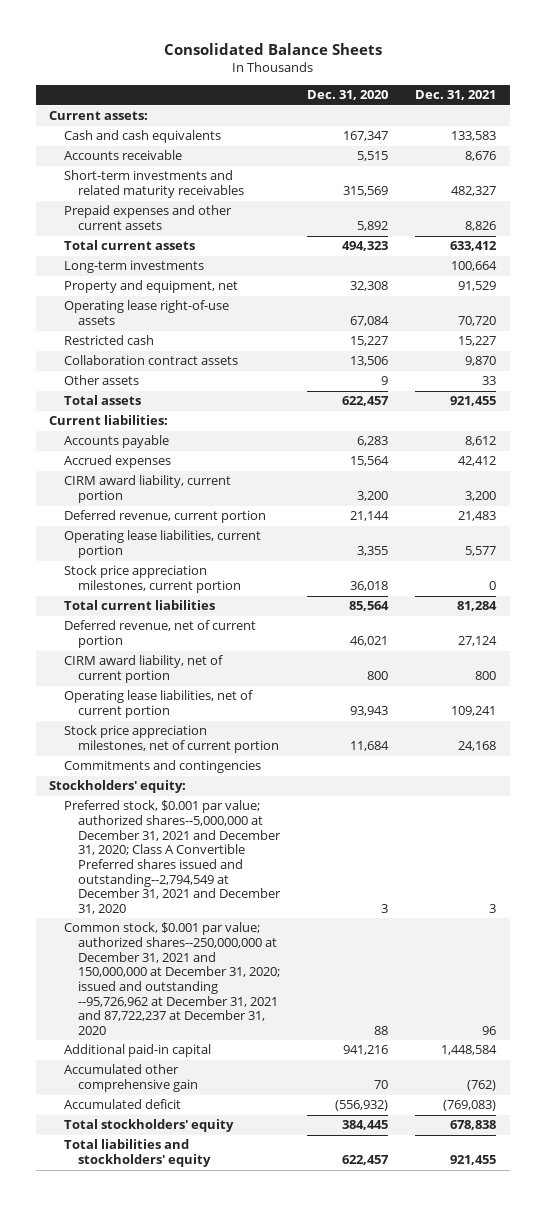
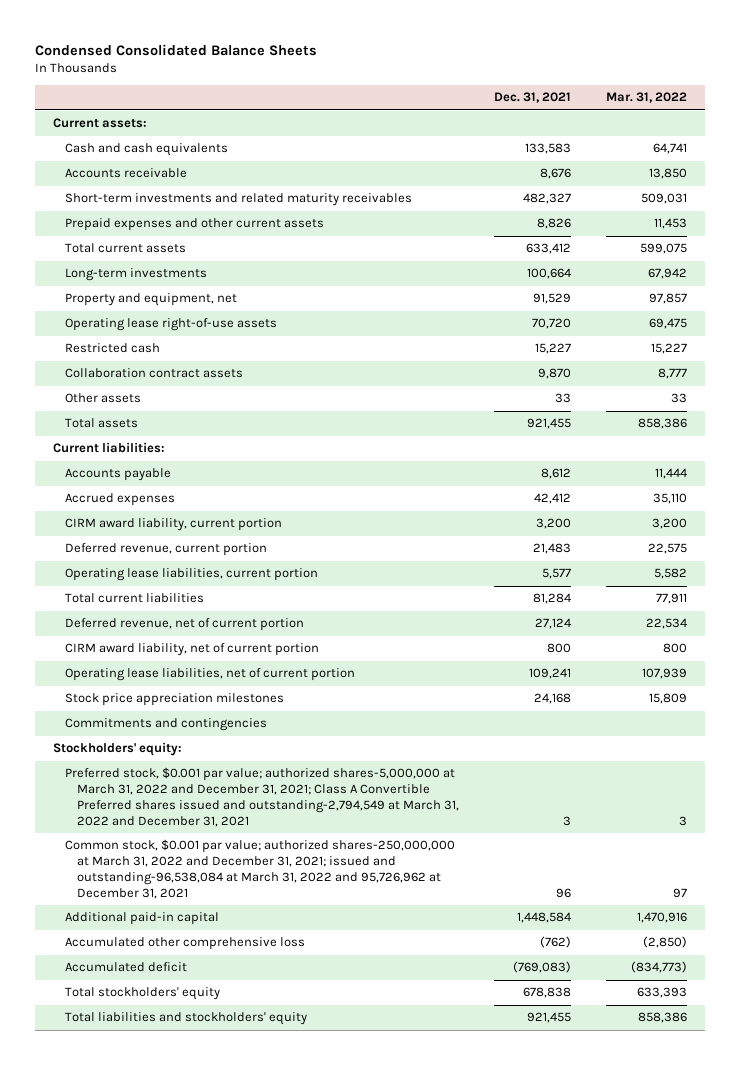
- Consolidated Balance Sheets
+ Condensed Consolidated Balance Sheets
- | Dec. 31, 2020 | Dec. 31, 2021
+ | Dec. 31, 2021 | Mar. 31, 2022
- Stock price appreciation milestones, current portion | 36,018 | 0
- Stock price appreciation milestones, net of current portion | 11,684 | 24,168
+ Stock price appreciation milestones | 24,168 | 15,809
- Preferred stock, $0.001 par value; authorized shares--5,000,000 at December 31, 2021 and December 31, 2020; Class A Convertible Preferred shares issued and outstanding--2,794,549 at December 31, 2021 and December 31, 2020 | 3 | 3
- Common stock, $0.001 par value; authorized shares--250,000,000 at December 31, 2021 and 150,000,000 at December 31, 2020; issued and outstanding --95,726,962 at December 31, 2021 and 87,722,237 at December 31, 2020 | 88 | 96
+ Preferred stock, $0.001 par value; authorized shares-5,000,000 at March 31, 2022 and December 31, 2021; Class A Convertible Preferred shares issued and outstanding-2,794,549 at March 31, 2022 and December 31, 2021 | 3 | 3
+ Common stock, $0.001 par value; authorized shares-250,000,000 at March 31, 2022 and December 31, 2021; issued and outstanding-96,538,084 at March 31, 2022 and 95,726,962 at December 31, 2021 | 96 | 97
- Accumulated other comprehensive gain | 70 | (762)
+ Accumulated other comprehensive loss | (762) | (2,850)

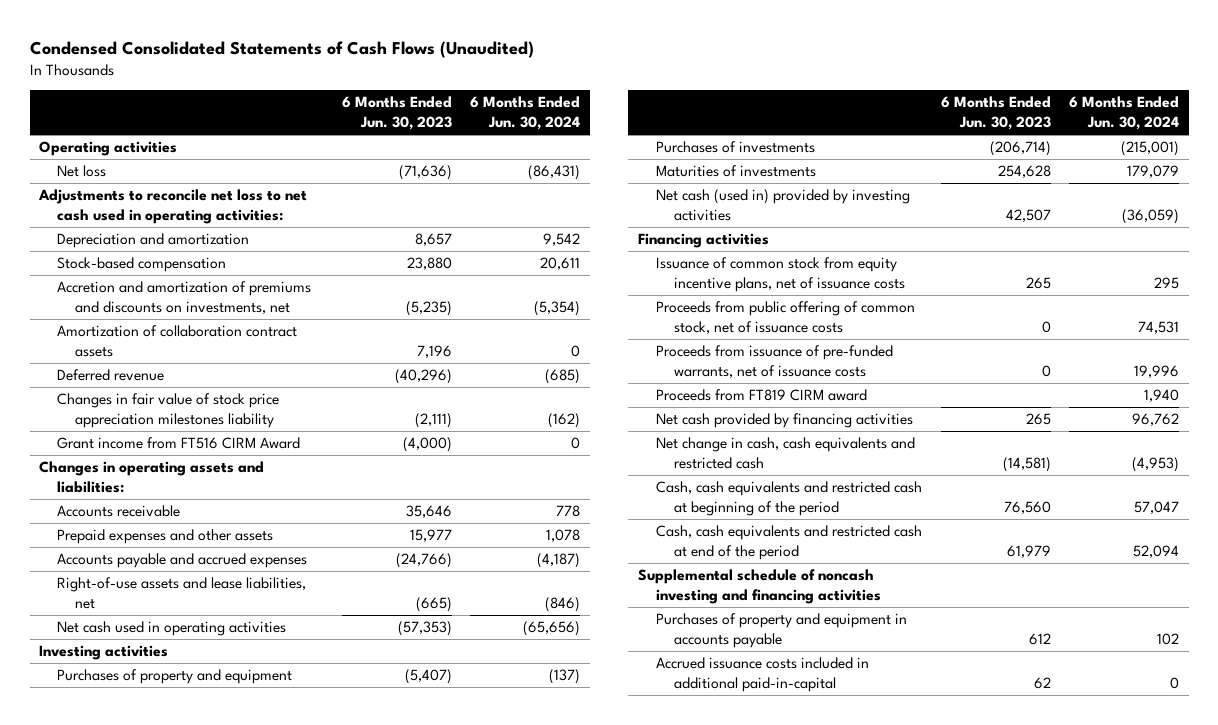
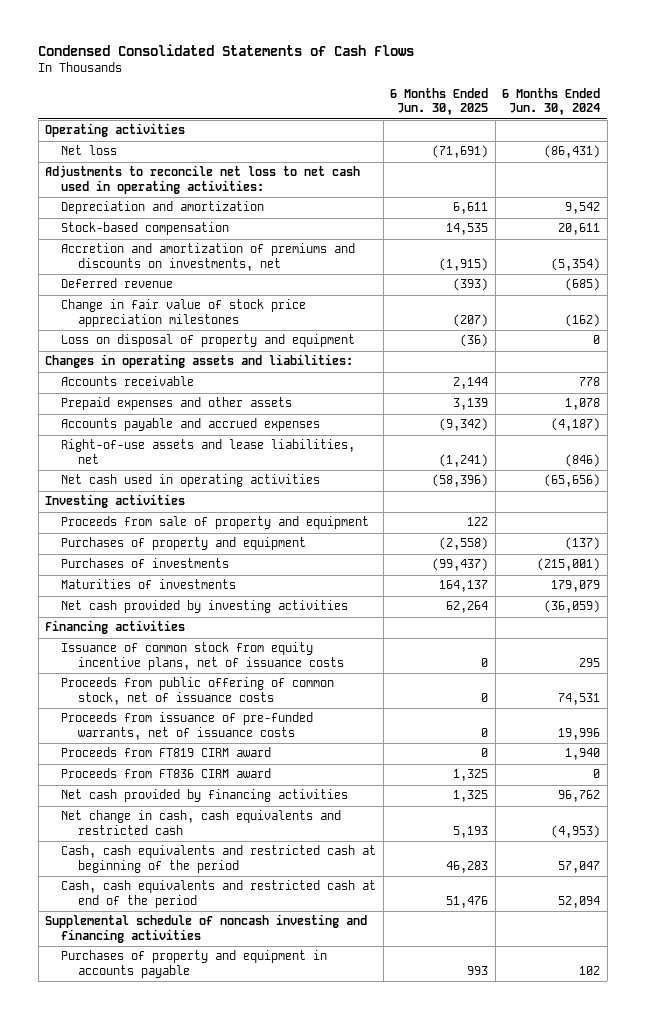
- Condensed Consolidated Statements of Cash Flows (Unaudited)
+ Condensed Consolidated Statements of Cash Flows
- | 6 Months Ended Jun. 30, 2023 | 6 Months Ended Jun. 30, 2024
+ | 6 Months Ended Jun. 30, 2025 | 6 Months Ended Jun. 30, 2024
- Amortization of collaboration contract assets | 7,196 | 0
- Changes in fair value of stock price appreciation milestones liability | (2,111) | (162)
- Grant income from FT516 CIRM Award | (4,000) | 0
+ Change in fair value of stock price appreciation milestones | (207) | (162)
+ Loss on disposal of property and equipment | (36) | 0
+ Proceeds from sale of property and equipment | 122 |
- Net cash (used in) provided by investing activities | 42,507 | (36,059)
+ Net cash provided by investing activities | 62,264 | (36,059)
+ Proceeds from FT836 CIRM award | 1,325 | 0
- Accrued issuance costs included in additional paid-in-capital | 62 | 0

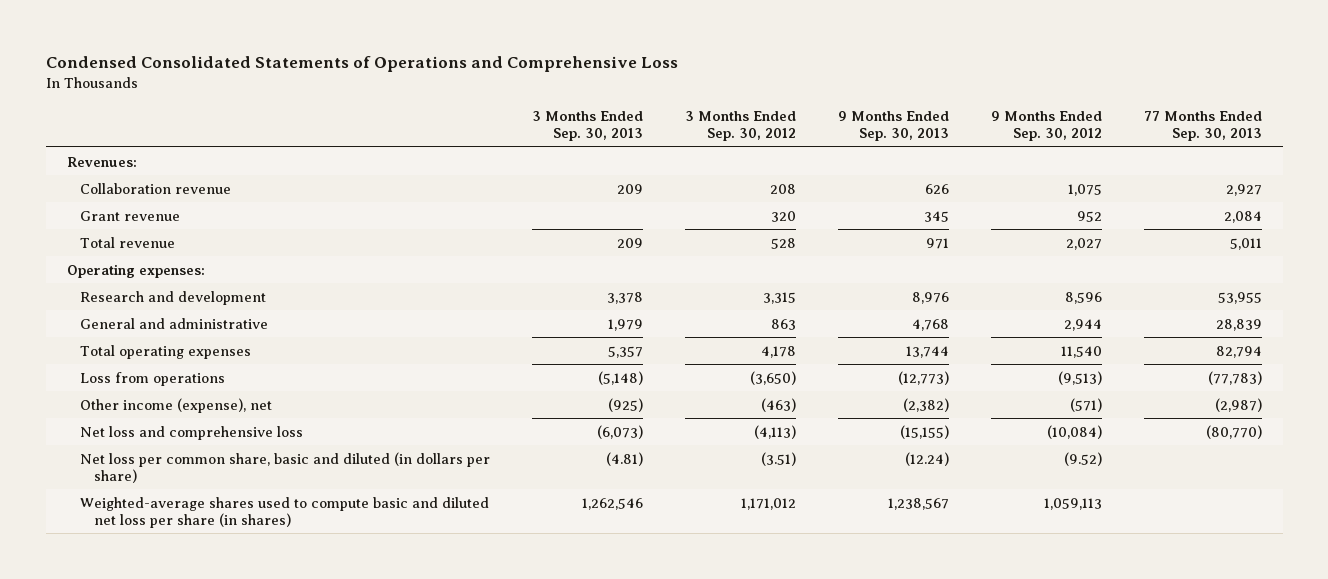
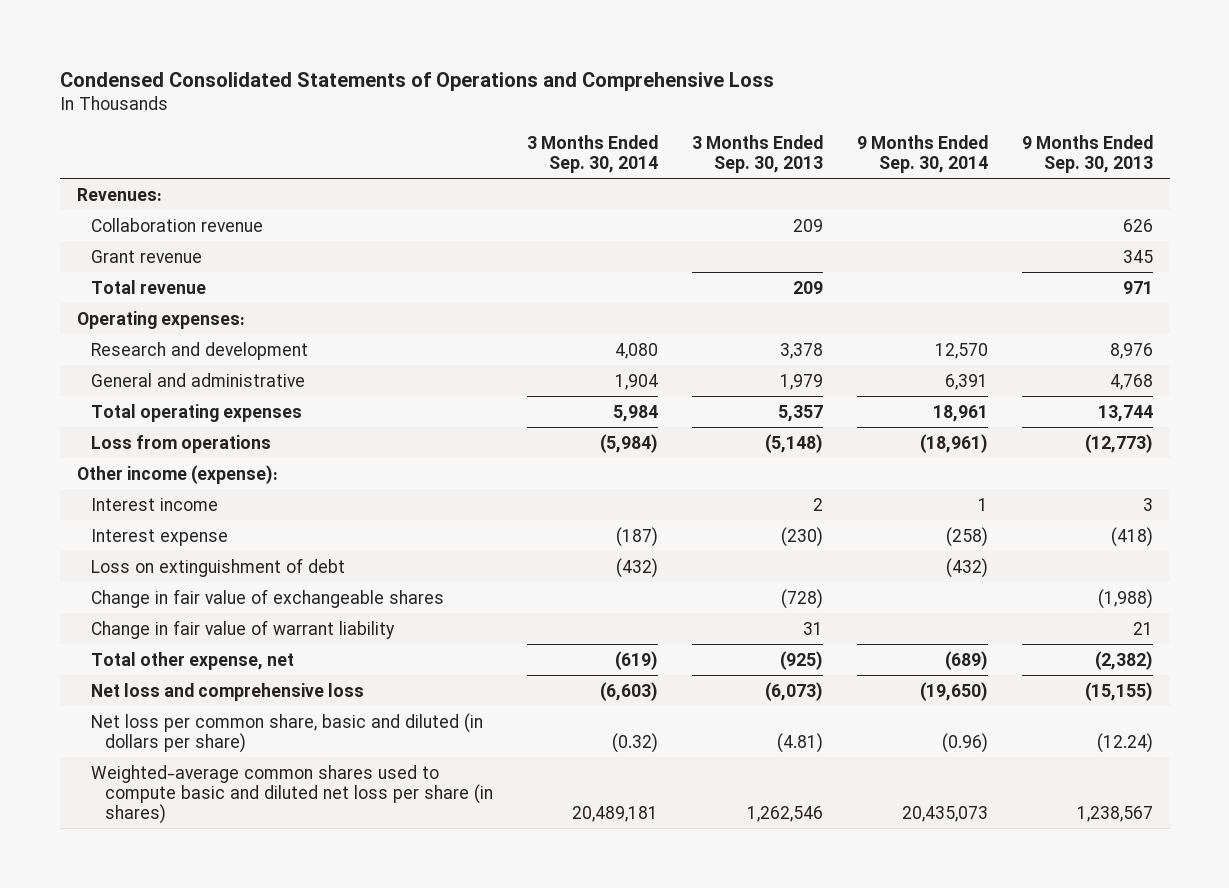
- | 3 Months Ended Sep. 30, 2013 | 3 Months Ended Sep. 30, 2012 | 9 Months Ended Sep. 30, 2013 | 9 Months Ended Sep. 30, 2012 | 77 Months Ended Sep. 30, 2013
+ | 3 Months Ended Sep. 30, 2014 | 3 Months Ended Sep. 30, 2013 | 9 Months Ended Sep. 30, 2014 | 9 Months Ended Sep. 30, 2013
- Other income (expense), net | (925) | (463) | (2,382) | (571) | (2,987)
+ Other income (expense):
+ Interest income | | 2 | 1 | 3
+ Interest expense | (187) | (230) | (258) | (418)
+ Loss on extinguishment of debt | (432) | | (432) |
+ Change in fair value of exchangeable shares | | (728) | | (1,988)
+ Change in fair value of warrant liability | | 31 | | 21
+ Total other expense, net | (619) | (925) | (689) | (2,382)
- Weighted-average shares used to compute basic and diluted net loss per share (in shares) | 1,262,546 | 1,171,012 | 1,238,567 | 1,059,113 |
+ Weighted-average common shares used to compute basic and diluted net loss per share (in shares) | 20,489,181 | 1,262,546 | 20,435,073 | 1,238,567

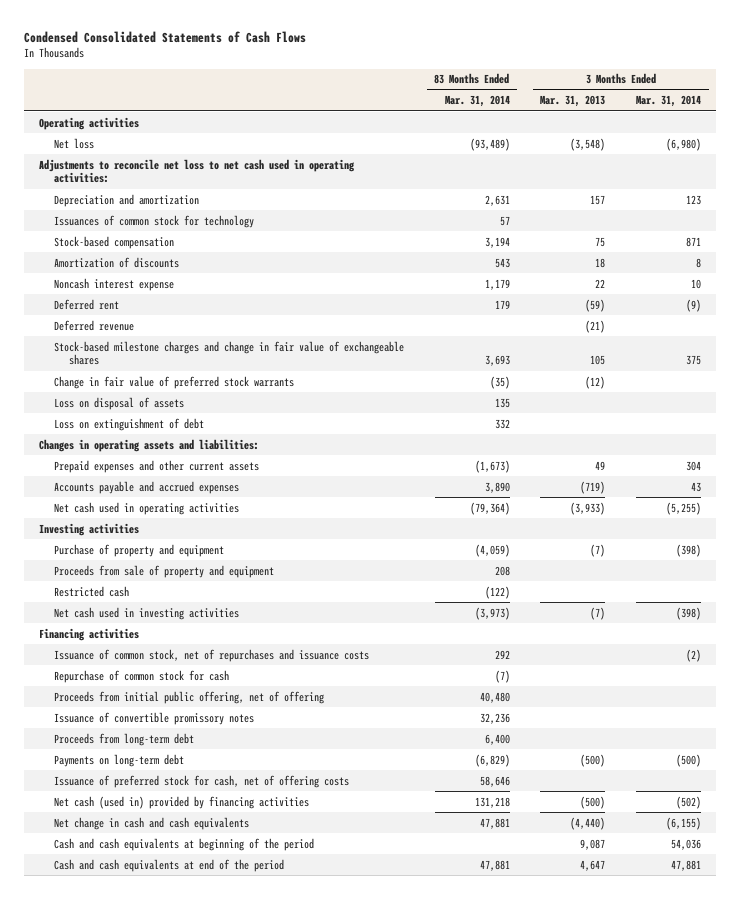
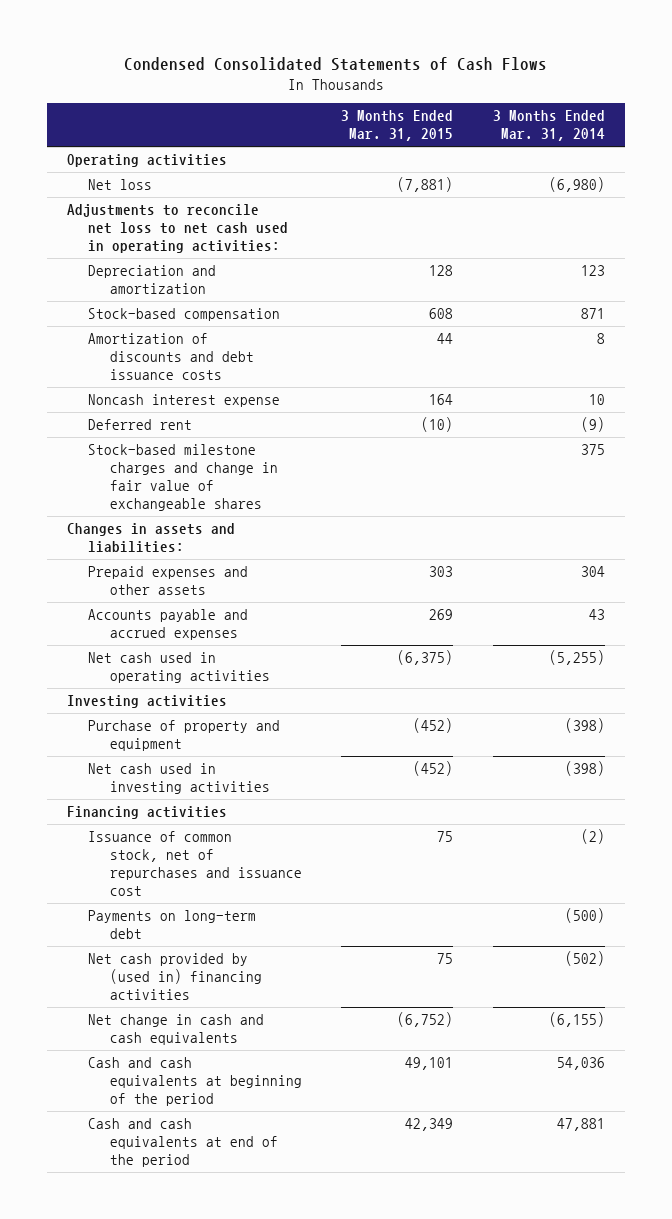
- | 83 Months Ended Mar. 31, 2014 | 3 Months Ended Mar. 31, 2013 | 3 Months Ended Mar. 31, 2014
+ | 3 Months Ended Mar. 31, 2015 | 3 Months Ended Mar. 31, 2014
- Issuances of common stock for technology | 57 | |
- Amortization of discounts | 543 | 18 | 8
+ Amortization of discounts and debt issuance costs | 44 | 8
- Deferred revenue | | (21) |
- Change in fair value of preferred stock warrants | (35) | (12) |
- Loss on disposal of assets | 135 | |
- Loss on extinguishment of debt | 332 | |
- Changes in operating assets and liabilities:
- Prepaid expenses and other current assets | (1,673) | 49 | 304
+ Changes in assets and liabilities:
+ Prepaid expenses and other assets | 303 | 304
- Proceeds from sale of property and equipment | 208 | |
- Restricted cash | (122) | |
- Issuance of common stock, net of repurchases and issuance costs | 292 | | (2)
- Repurchase of common stock for cash | (7) | |
- Proceeds from initial public offering, net of offering | 40,480 | |
- Issuance of convertible promissory notes | 32,236 | |
- Proceeds from long-term debt | 6,400 | |
+ Issuance of common stock, net of repurchases and issuance cost | 75 | (2)
- Issuance of preferred stock for cash, net of offering costs | 58,646 | |
- Net cash (used in) provided by financing activities | 131,218 | (500) | (502)
+ Net cash provided by (used in) financing activities | 75 | (502)

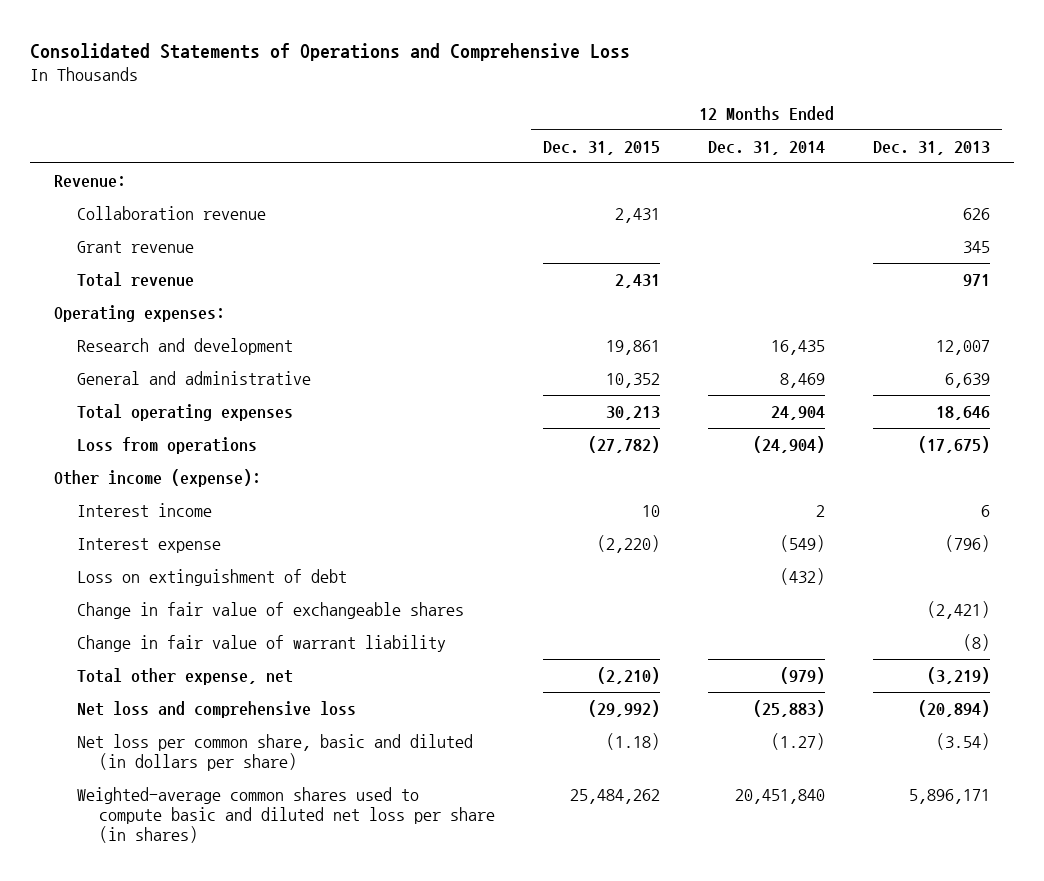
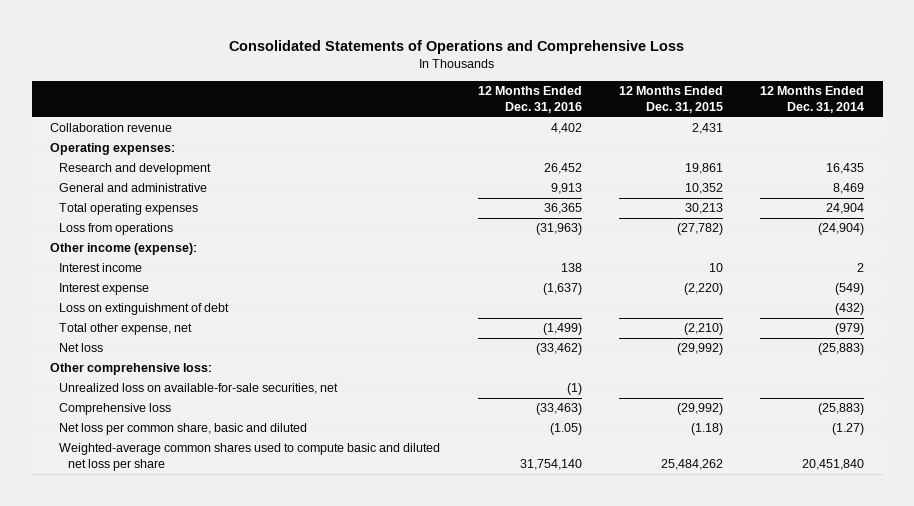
- | 12 Months Ended Dec. 31, 2015 | 12 Months Ended Dec. 31, 2014 | 12 Months Ended Dec. 31, 2013
+ | 12 Months Ended Dec. 31, 2016 | 12 Months Ended Dec. 31, 2015 | 12 Months Ended Dec. 31, 2014
- Revenue:
- Grant revenue | | | 345
- Total revenue | 2,431 | | 971
- Change in fair value of exchangeable shares | | | (2,421)
- Change in fair value of warrant liability | | | (8)
- Net loss and comprehensive loss | (29,992) | (25,883) | (20,894)
- Net loss per common share, basic and diluted (in dollars per share) | (1.18) | (1.27) | (3.54)
- Weighted-average common shares used to compute basic and diluted net loss per share (in shares) | 25,484,262 | 20,451,840 | 5,896,171
+ Net loss | (33,462) | (29,992) | (25,883)
+ Other comprehensive loss:
+ Unrealized loss on available-for-sale securities, net | (1) | |
+ Comprehensive loss | (33,463) | (29,992) | (25,883)
+ Net loss per common share, basic and diluted | (1.05) | (1.18) | (1.27)
+ Weighted-average common shares used to compute basic and diluted net loss per share | 31,754,140 | 25,484,262 | 20,451,840

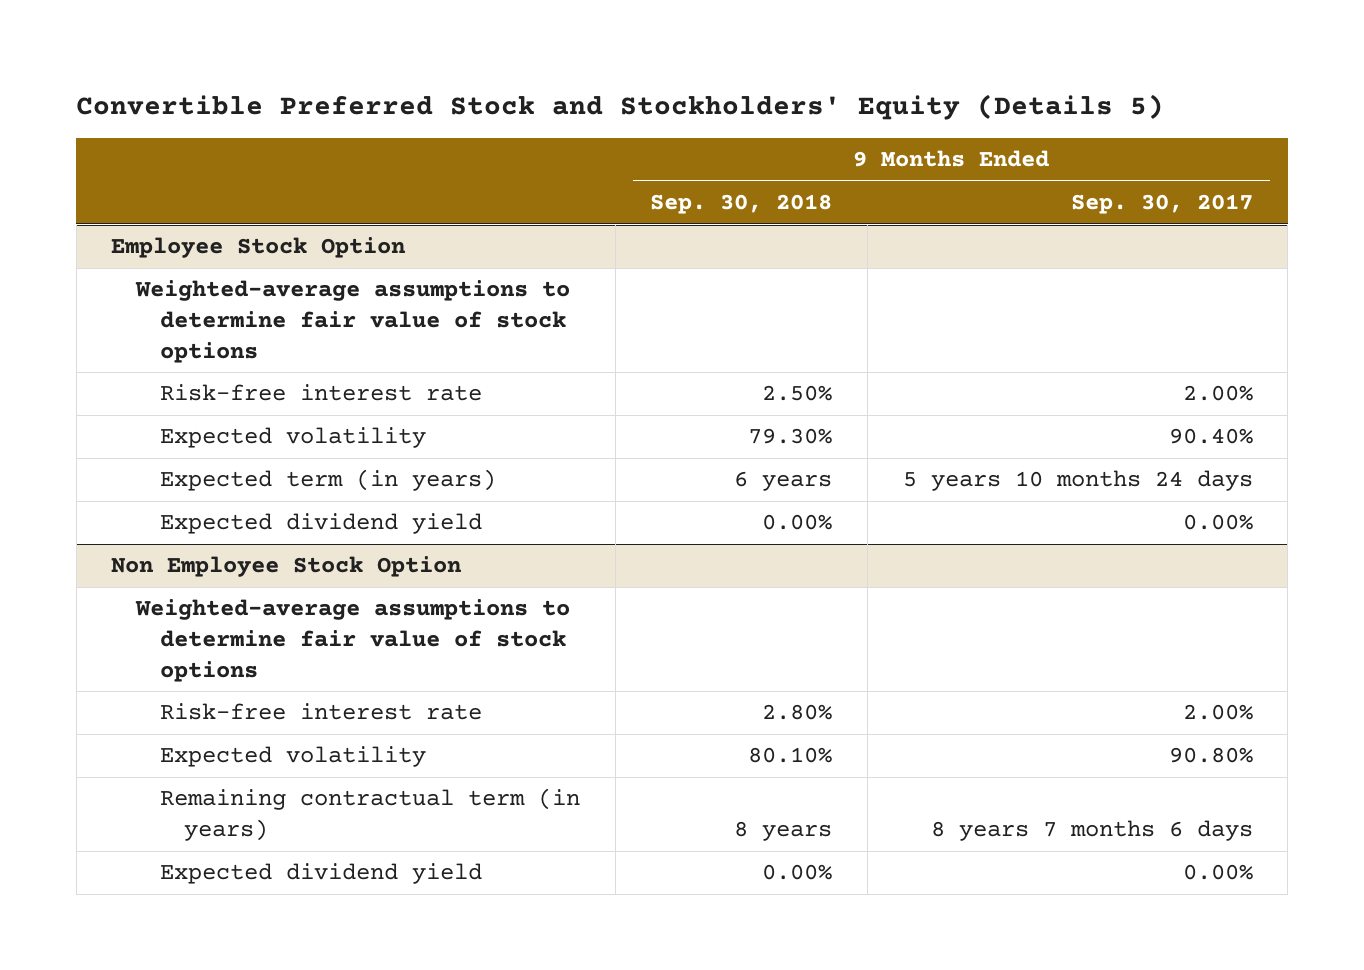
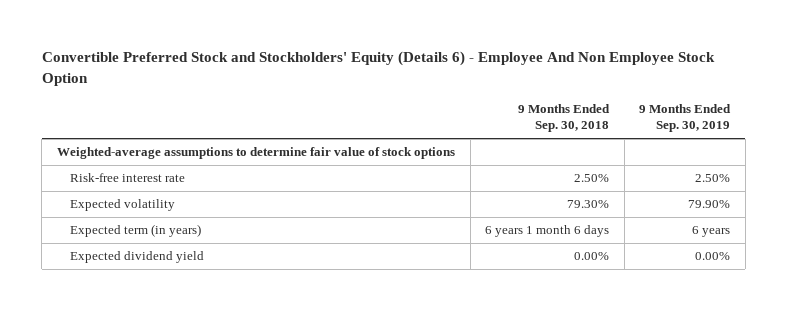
- Convertible Preferred Stock and Stockholders' Equity (Details 5)
+ Convertible Preferred Stock and Stockholders' Equity (Details 6) - Employee And Non Employee Stock Option
- | 9 Months Ended Sep. 30, 2018 | 9 Months Ended Sep. 30, 2017
+ | 9 Months Ended Sep. 30, 2018 | 9 Months Ended Sep. 30, 2019
- Employee Stock Option
- Expected term (in years) | 6 years | 5 years 10 months 24 days
- Expected dividend yield | 0.00% | 0.00%
- Non Employee Stock Option
- Weighted-average assumptions to determine fair value of stock options
- Risk-free interest rate | 2.80% | 2.00%
- Expected volatility | 80.10% | 90.80%
- Remaining contractual term (in years) | 8 years | 8 years 7 months 6 days
+ Expected term (in years) | 6 years 1 month 6 days | 6 years

